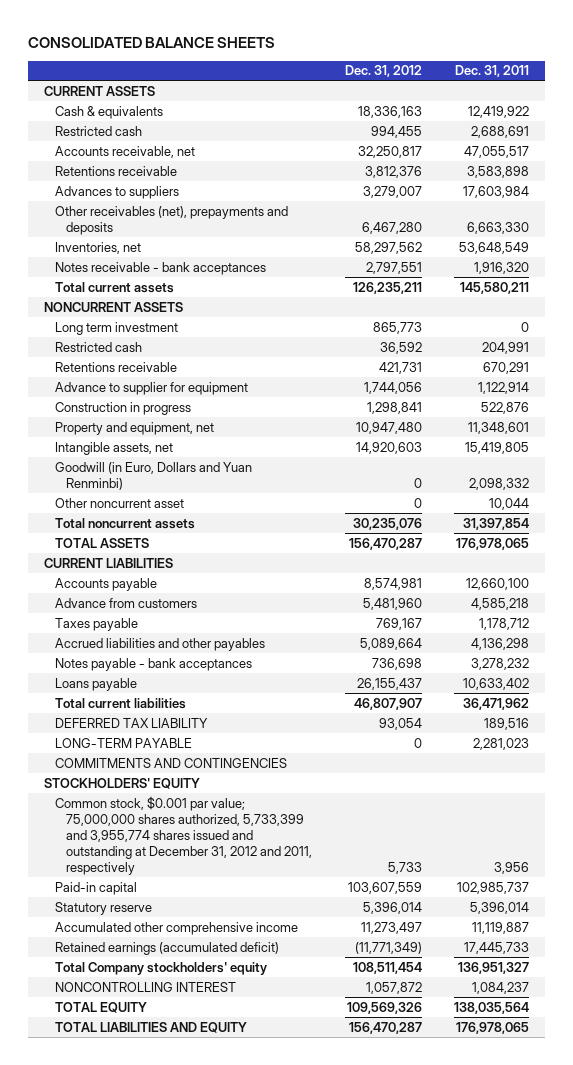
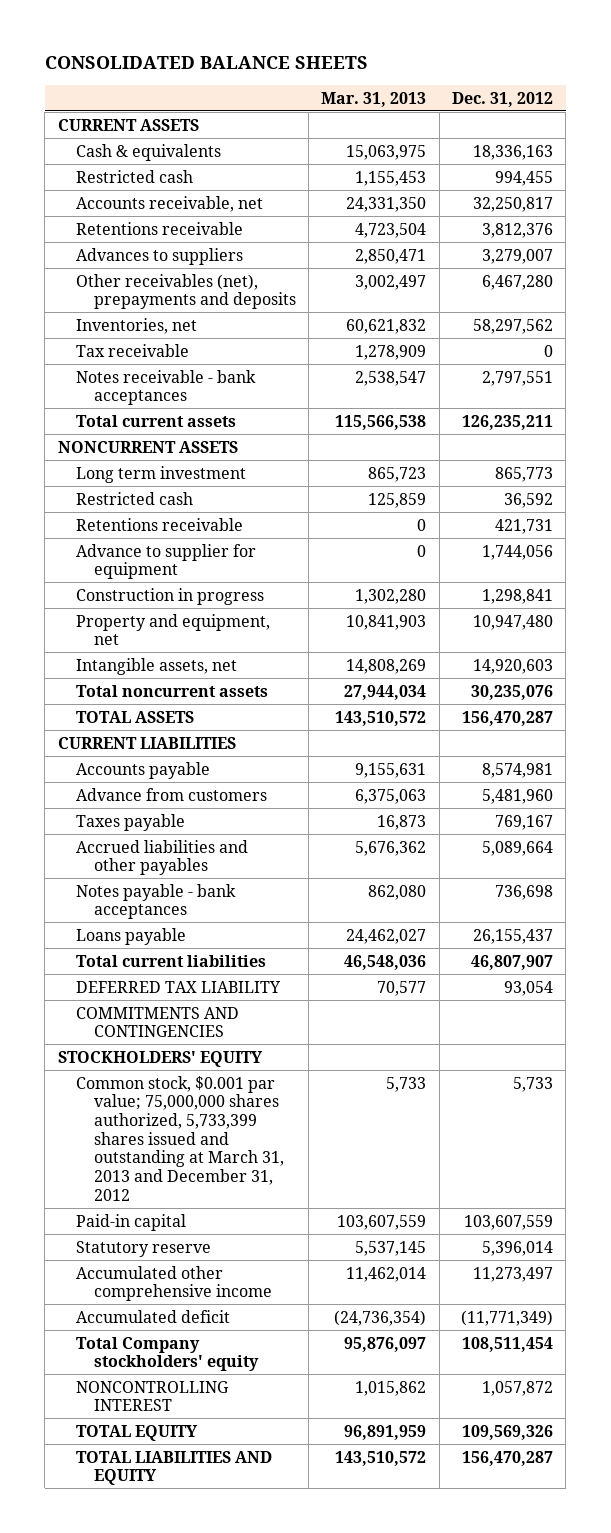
- | Dec. 31, 2012 | Dec. 31, 2011
+ | Mar. 31, 2013 | Dec. 31, 2012
+ Tax receivable | 1,278,909 | 0
- Goodwill (in Euro, Dollars and Yuan Renminbi) | 0 | 2,098,332
- Other noncurrent asset | 0 | 10,044
- LONG-TERM PAYABLE | 0 | 2,281,023
- Common stock, $0.001 par value; 75,000,000 shares authorized, 5,733,399 and 3,955,774 shares issued and outstanding at December 31, 2012 and 2011, respectively | 5,733 | 3,956
+ Common stock, $0.001 par value; 75,000,000 shares authorized, 5,733,399 shares issued and outstanding at March 31, 2013 and December 31, 2012 | 5,733 | 5,733
- Retained earnings (accumulated deficit) | (11,771,349) | 17,445,733
+ Accumulated deficit | (24,736,354) | (11,771,349)

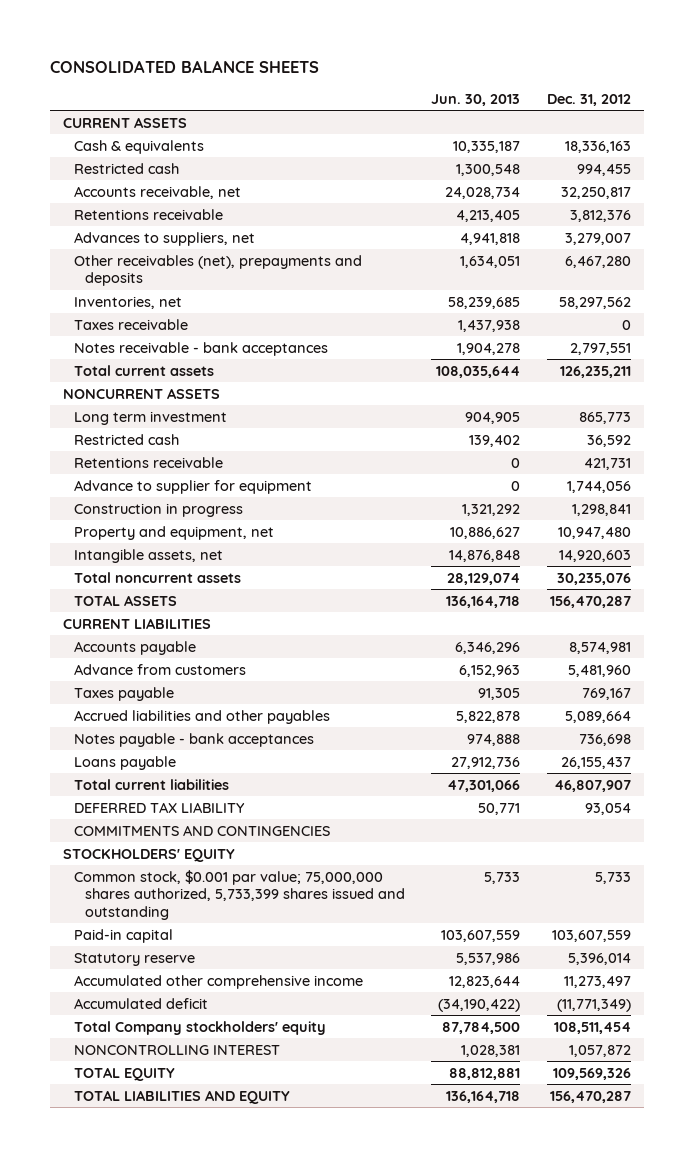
- | Mar. 31, 2013 | Dec. 31, 2012
+ | Jun. 30, 2013 | Dec. 31, 2012
- Advances to suppliers | 2,850,471 | 3,279,007
+ Advances to suppliers, net | 4,941,818 | 3,279,007
- Tax receivable | 1,278,909 | 0
+ Taxes receivable | 1,437,938 | 0
- Common stock, $0.001 par value; 75,000,000 shares authorized, 5,733,399 shares issued and outstanding at March 31, 2013 and December 31, 2012 | 5,733 | 5,733
+ Common stock, $0.001 par value; 75,000,000 shares authorized, 5,733,399 shares issued and outstanding | 5,733 | 5,733

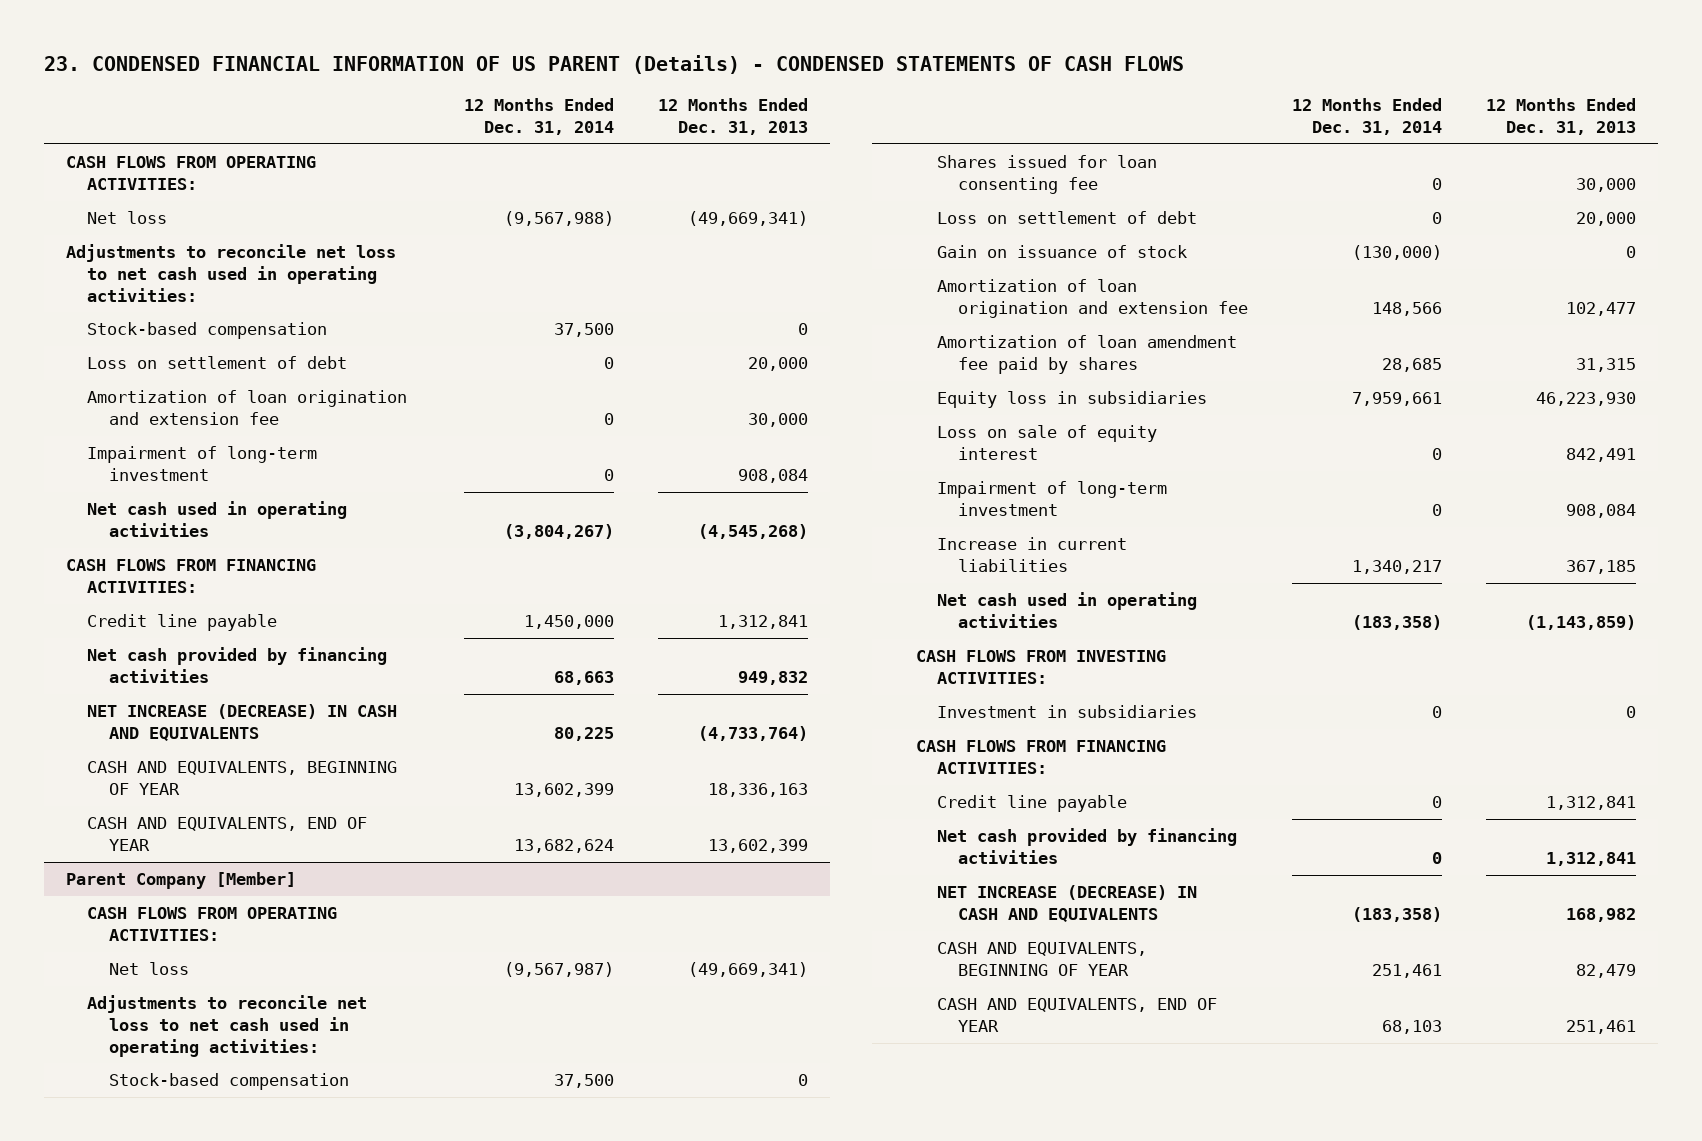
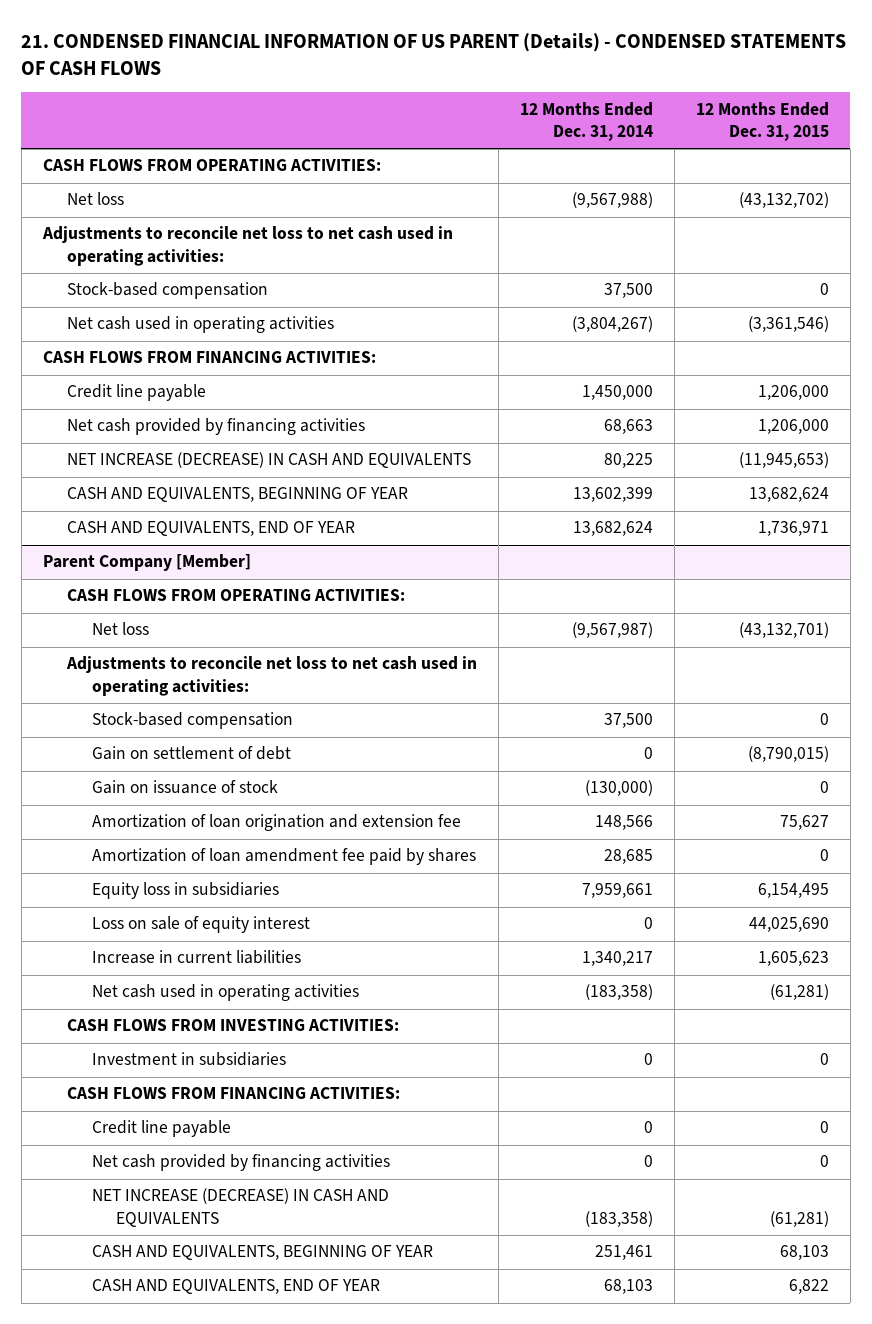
- 23. CONDENSED FINANCIAL INFORMATION OF US PARENT (Details) - CONDENSED STATEMENTS OF CASH FLOWS
+ 21. CONDENSED FINANCIAL INFORMATION OF US PARENT (Details) - CONDENSED STATEMENTS OF CASH FLOWS
- | 12 Months Ended Dec. 31, 2014 | 12 Months Ended Dec. 31, 2013
+ | 12 Months Ended Dec. 31, 2014 | 12 Months Ended Dec. 31, 2015
- Loss on settlement of debt | 0 | 20,000
- Amortization of loan origination and extension fee | 0 | 30,000
- Impairment of long-term investment | 0 | 908,084
@ Parent Company [Member]
- Shares issued for loan consenting fee | 0 | 30,000
- Loss on settlement of debt | 0 | 20,000
+ Gain on settlement of debt | 0 | (8,790,015)
- Impairment of long-term investment | 0 | 908,084

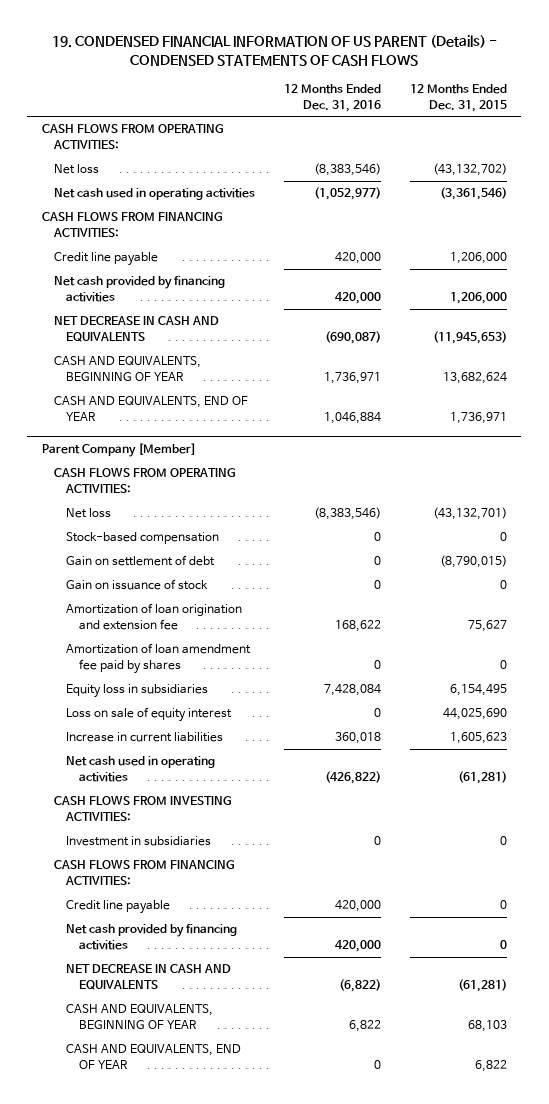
- 21. CONDENSED FINANCIAL INFORMATION OF US PARENT (Details) - CONDENSED STATEMENTS OF CASH FLOWS
+ 19. CONDENSED FINANCIAL INFORMATION OF US PARENT (Details) - CONDENSED STATEMENTS OF CASH FLOWS
- | 12 Months Ended Dec. 31, 2014 | 12 Months Ended Dec. 31, 2015
+ | 12 Months Ended Dec. 31, 2016 | 12 Months Ended Dec. 31, 2015
- Adjustments to reconcile net loss to net cash used in operating activities:
- Stock-based compensation | 37,500 | 0
- NET INCREASE (DECREASE) IN CASH AND EQUIVALENTS | 80,225 | (11,945,653)
+ NET DECREASE IN CASH AND EQUIVALENTS | (690,087) | (11,945,653)
@ Parent Company [Member]
- Adjustments to reconcile net loss to net cash used in operating activities:
- NET INCREASE (DECREASE) IN CASH AND EQUIVALENTS | (183,358) | (61,281)
+ NET DECREASE IN CASH AND EQUIVALENTS | (6,822) | (61,281)

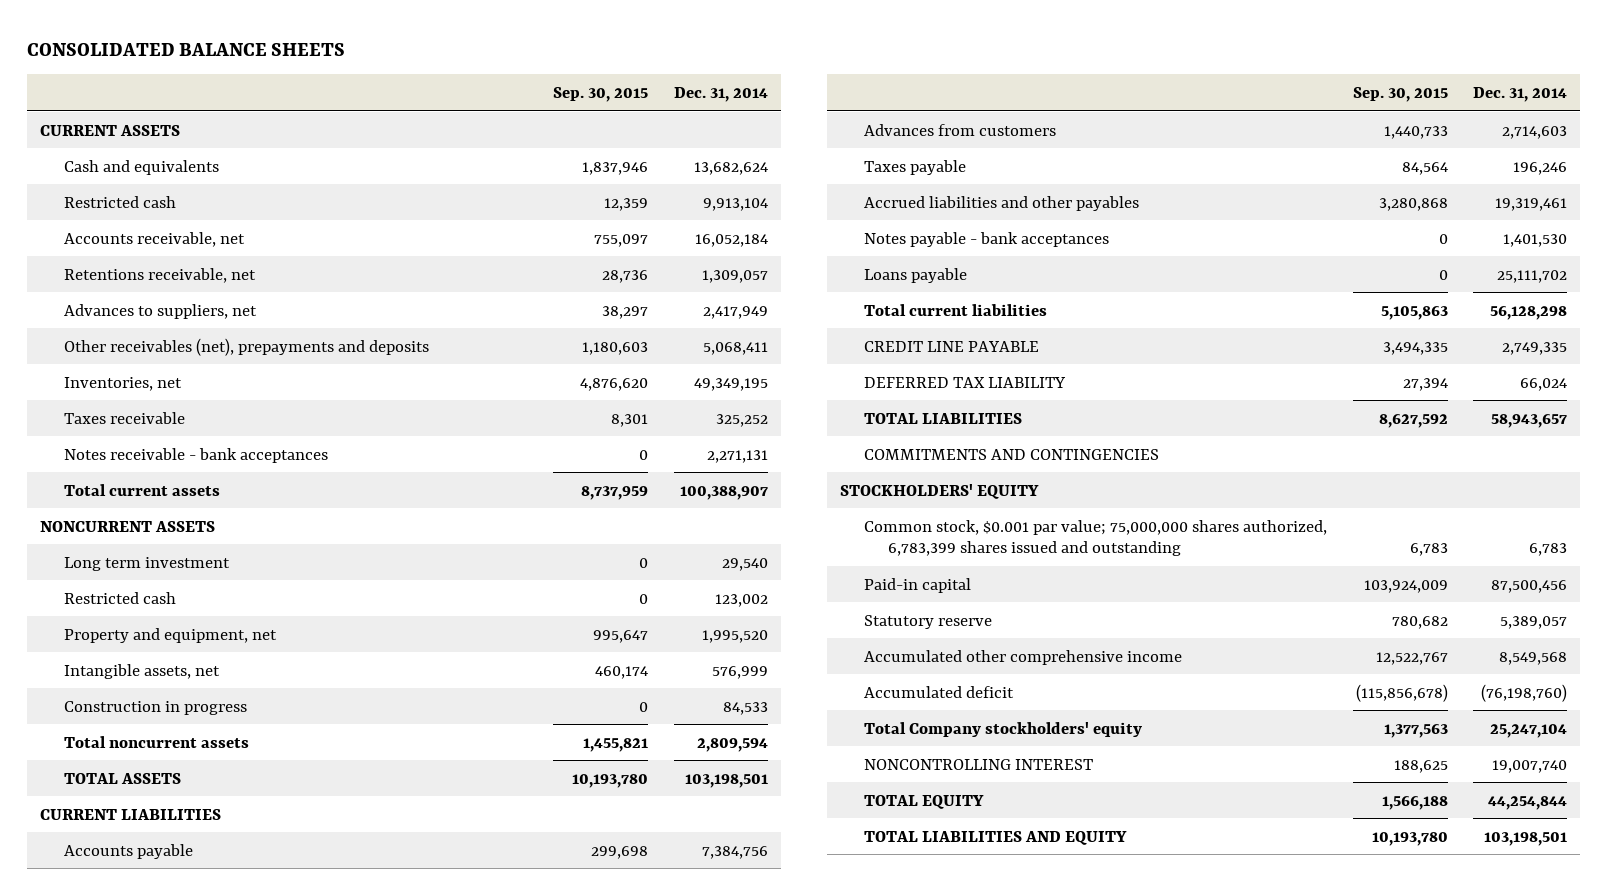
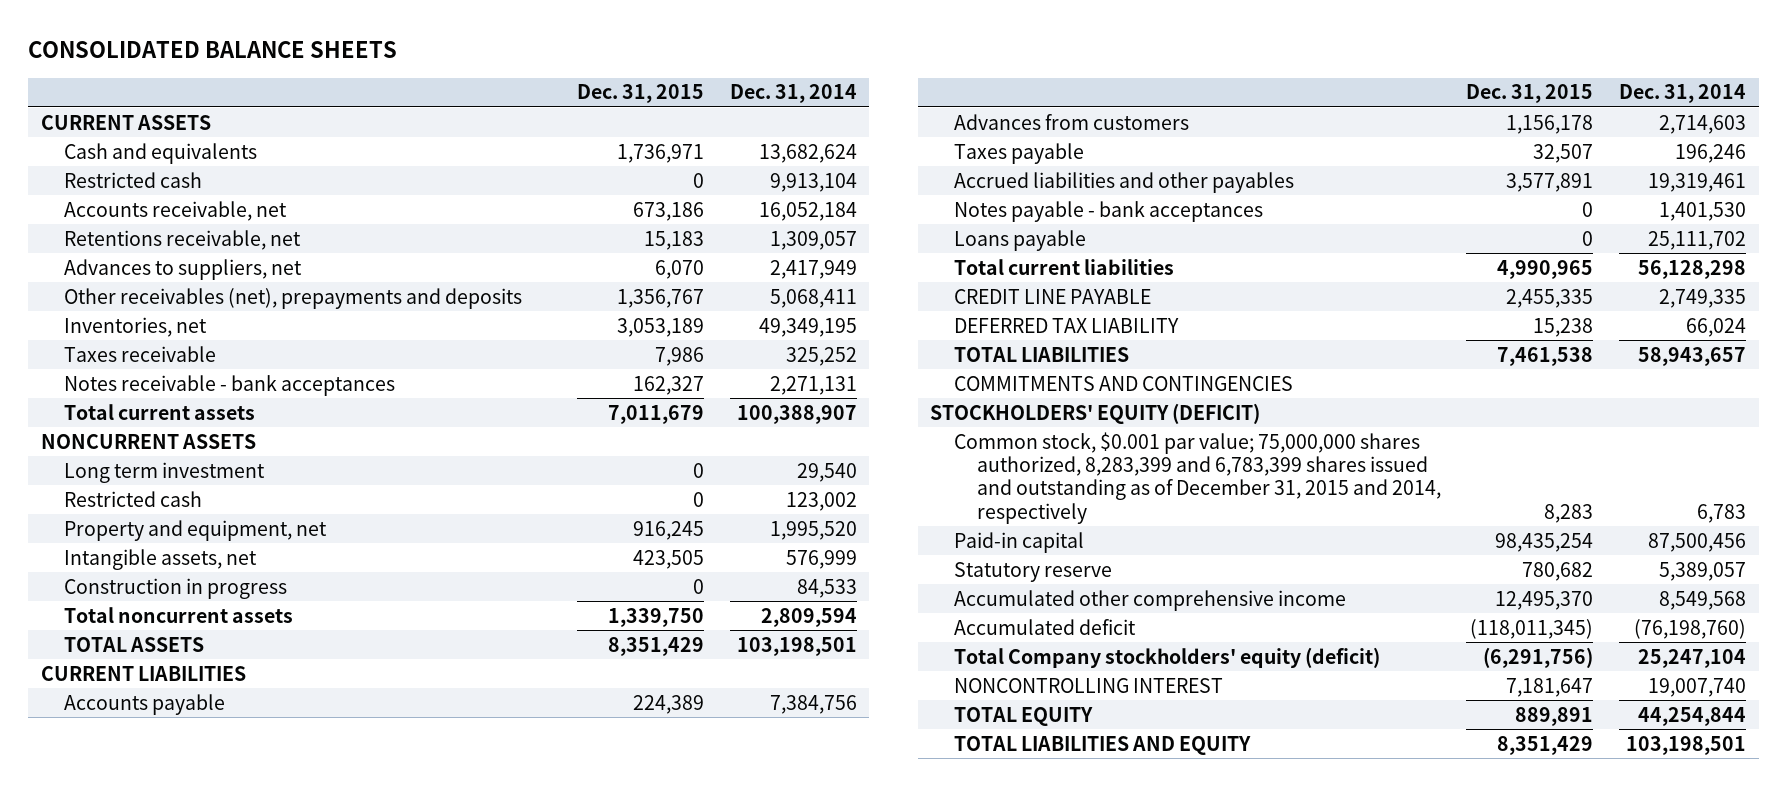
- | Sep. 30, 2015 | Dec. 31, 2014
+ | Dec. 31, 2015 | Dec. 31, 2014
- STOCKHOLDERS' EQUITY
- Common stock, $0.001 par value; 75,000,000 shares authorized, 6,783,399 shares issued and outstanding | 6,783 | 6,783
+ STOCKHOLDERS' EQUITY (DEFICIT)
+ Common stock, $0.001 par value; 75,000,000 shares authorized, 8,283,399 and 6,783,399 shares issued and outstanding as of December 31, 2015 and 2014, respectively | 8,283 | 6,783
- Total Company stockholders' equity | 1,377,563 | 25,247,104
+ Total Company stockholders' equity (deficit) | (6,291,756) | 25,247,104

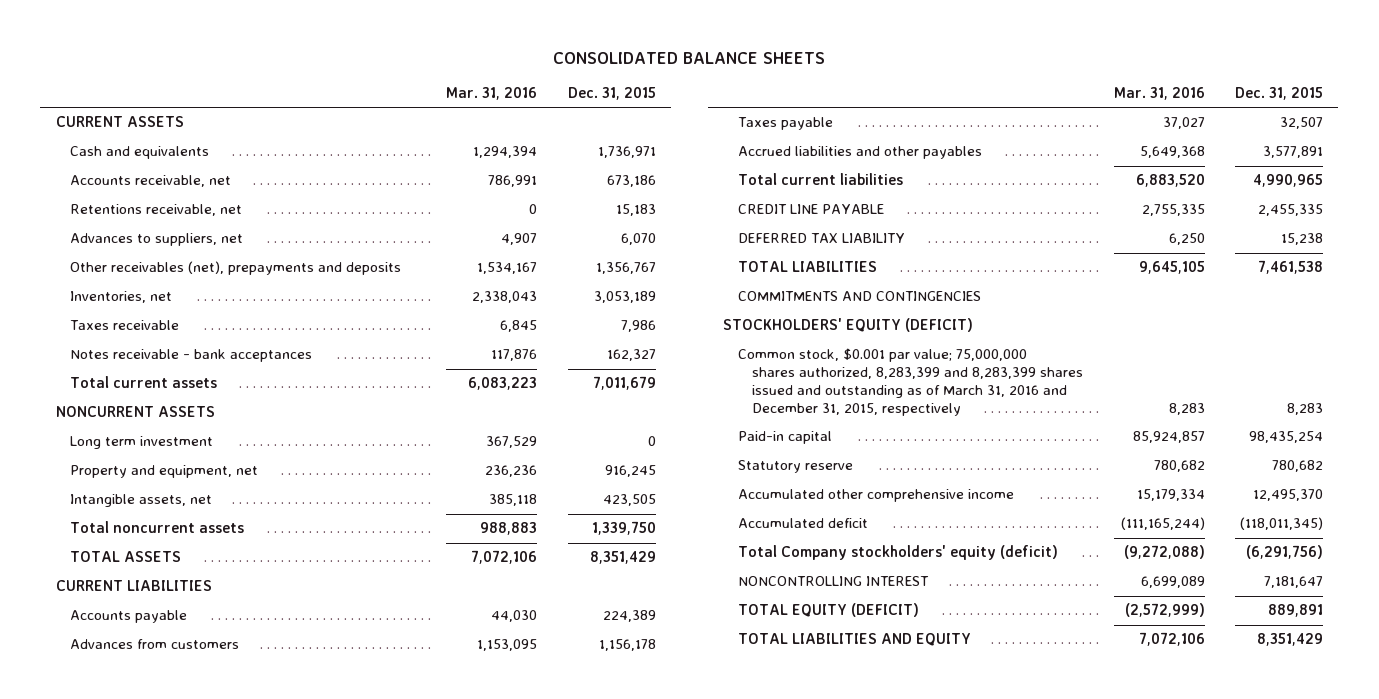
- | Dec. 31, 2015 | Dec. 31, 2014
+ | Mar. 31, 2016 | Dec. 31, 2015
- Restricted cash | 0 | 9,913,104
- Restricted cash | 0 | 123,002
- Construction in progress | 0 | 84,533
- Notes payable - bank acceptances | 0 | 1,401,530
- Loans payable | 0 | 25,111,702
- Common stock, $0.001 par value; 75,000,000 shares authorized, 8,283,399 and 6,783,399 shares issued and outstanding as of December 31, 2015 and 2014, respectively | 8,283 | 6,783
+ Common stock, $0.001 par value; 75,000,000 shares authorized, 8,283,399 and 8,283,399 shares issued and outstanding as of March 31, 2016 and December 31, 2015, respectively | 8,283 | 8,283
- TOTAL EQUITY | 889,891 | 44,254,844
+ TOTAL EQUITY (DEFICIT) | (2,572,999) | 889,891

